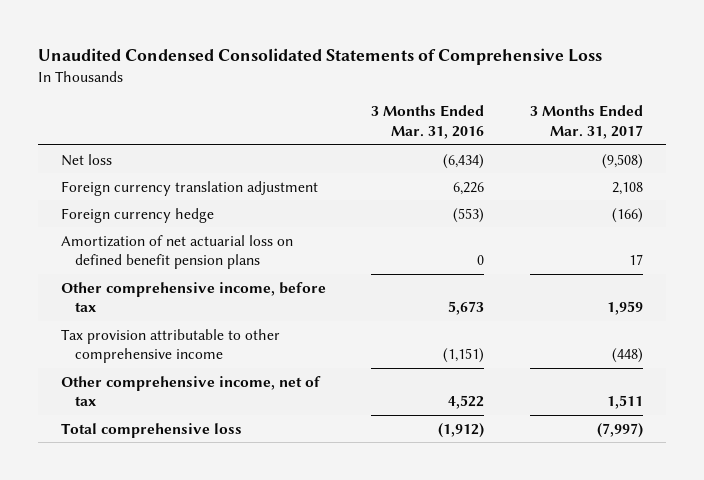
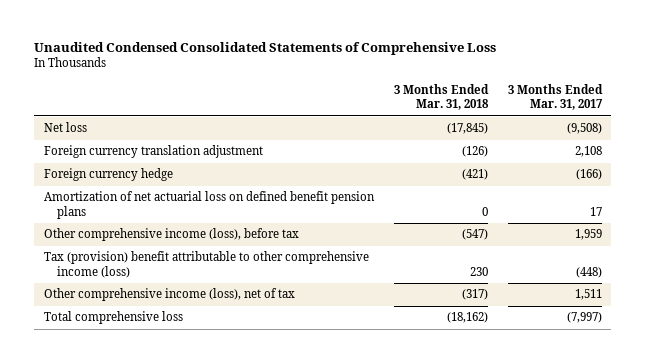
- | 3 Months Ended Mar. 31, 2016 | 3 Months Ended Mar. 31, 2017
+ | 3 Months Ended Mar. 31, 2018 | 3 Months Ended Mar. 31, 2017
- Other comprehensive income, before tax | 5,673 | 1,959
- Tax provision attributable to other comprehensive income | (1,151) | (448)
- Other comprehensive income, net of tax | 4,522 | 1,511
+ Other comprehensive income (loss), before tax | (547) | 1,959
+ Tax (provision) benefit attributable to other comprehensive income (loss) | 230 | (448)
+ Other comprehensive income (loss), net of tax | (317) | 1,511

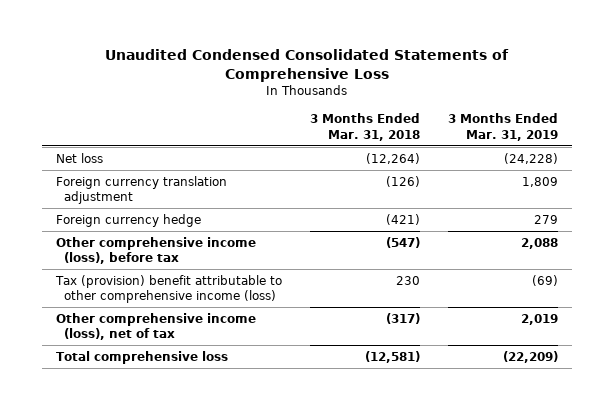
- | 3 Months Ended Mar. 31, 2018 | 3 Months Ended Mar. 31, 2017
+ | 3 Months Ended Mar. 31, 2018 | 3 Months Ended Mar. 31, 2019
- Net loss | (17,845) | (9,508)
+ Net loss | (12,264) | (24,228)
- Amortization of net actuarial loss on defined benefit pension plans | 0 | 17
- Total comprehensive loss | (18,162) | (7,997)
+ Total comprehensive loss | (12,581) | (22,209)

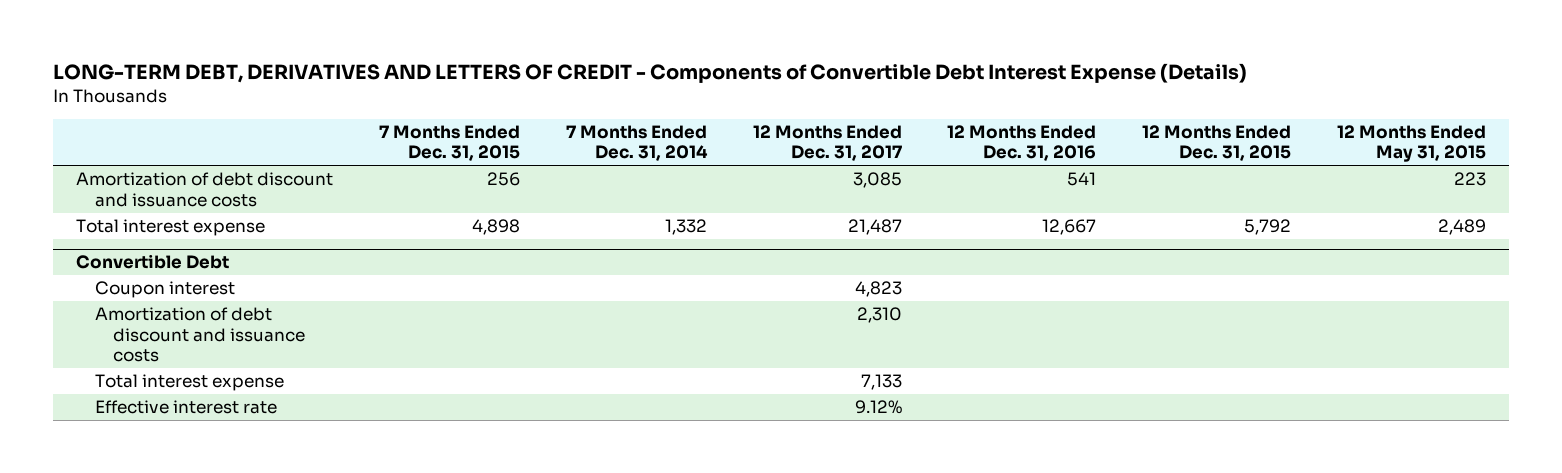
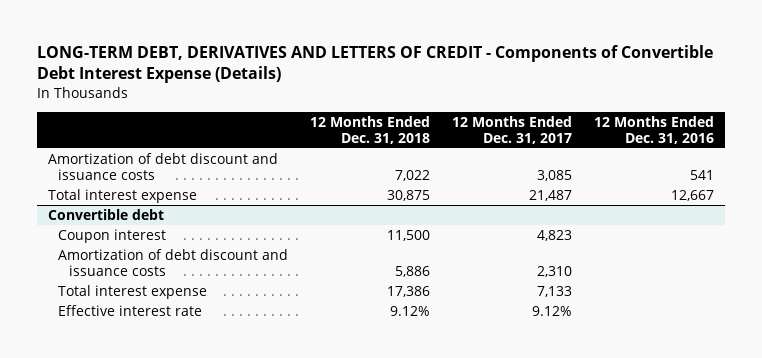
- | 7 Months Ended Dec. 31, 2015 | 7 Months Ended Dec. 31, 2014 | 12 Months Ended Dec. 31, 2017 | 12 Months Ended Dec. 31, 2016 | 12 Months Ended Dec. 31, 2015 | 12 Months Ended May 31, 2015
+ | 12 Months Ended Dec. 31, 2018 | 12 Months Ended Dec. 31, 2017 | 12 Months Ended Dec. 31, 2016
- Convertible Debt
+ Convertible debt

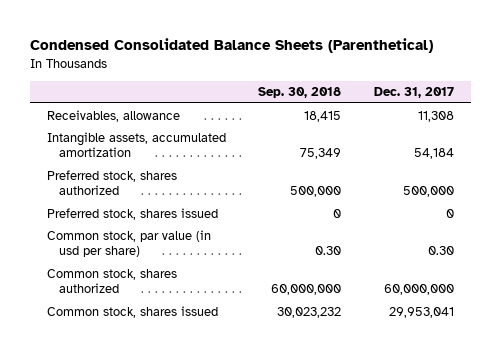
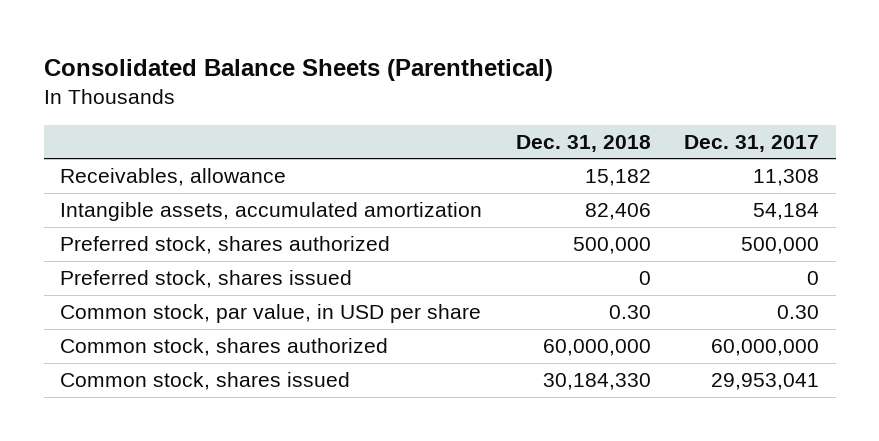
- Condensed Consolidated Balance Sheets (Parenthetical)
+ Consolidated Balance Sheets (Parenthetical)
- | Sep. 30, 2018 | Dec. 31, 2017
+ | Dec. 31, 2018 | Dec. 31, 2017
- Common stock, par value (in usd per share) | 0.30 | 0.30
+ Common stock, par value, in USD per share | 0.30 | 0.30

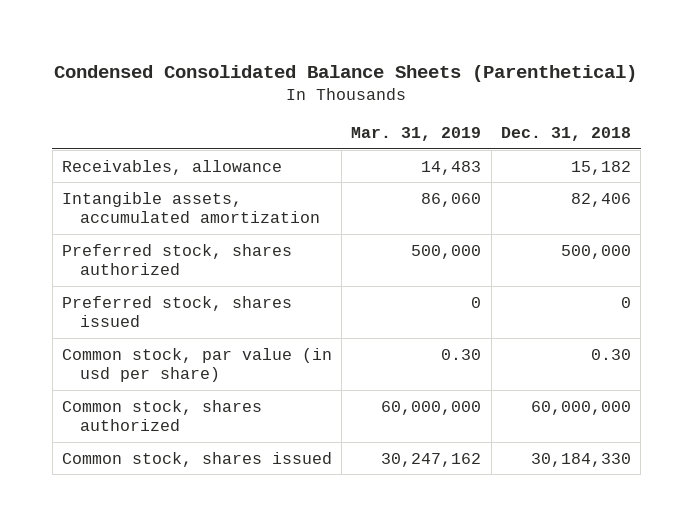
- Consolidated Balance Sheets (Parenthetical)
+ Condensed Consolidated Balance Sheets (Parenthetical)
- | Dec. 31, 2018 | Dec. 31, 2017
+ | Mar. 31, 2019 | Dec. 31, 2018
- Common stock, par value, in USD per share | 0.30 | 0.30
+ Common stock, par value (in usd per share) | 0.30 | 0.30

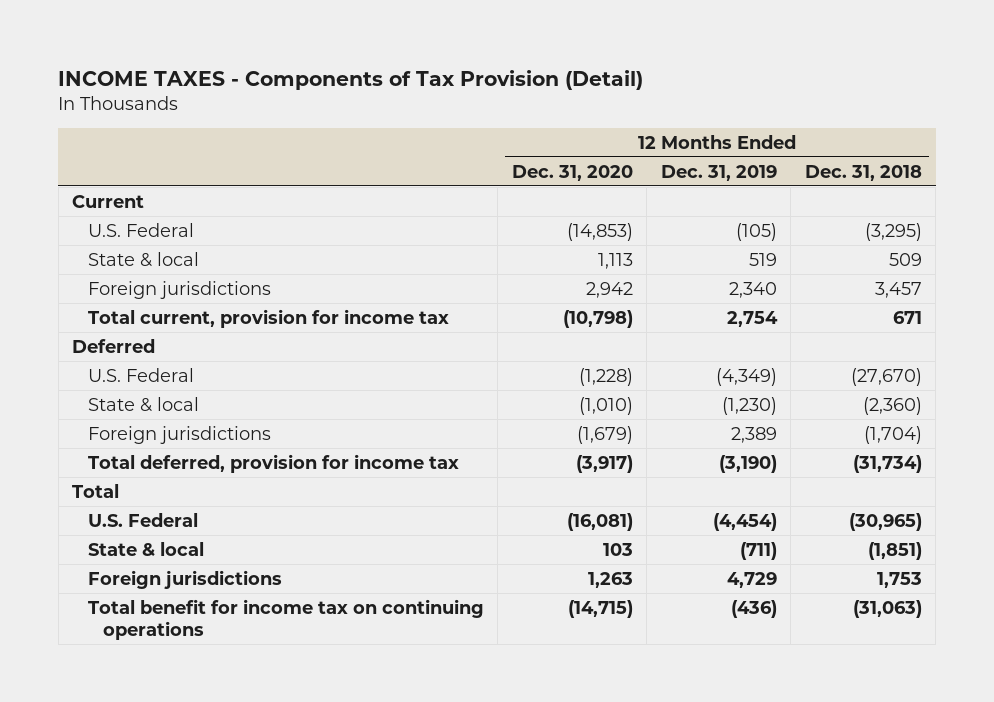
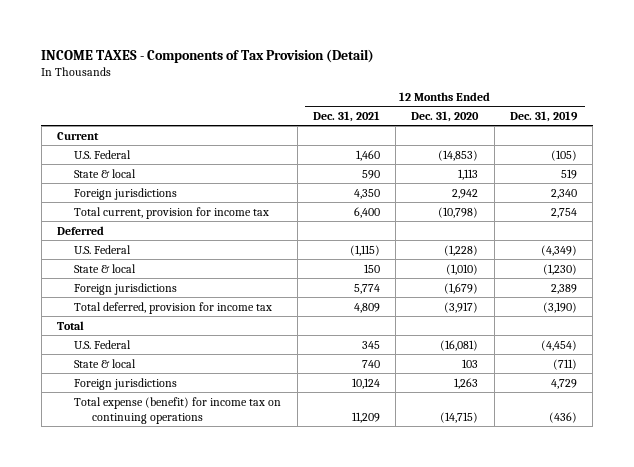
- | 12 Months Ended Dec. 31, 2020 | 12 Months Ended Dec. 31, 2019 | 12 Months Ended Dec. 31, 2018
+ | 12 Months Ended Dec. 31, 2021 | 12 Months Ended Dec. 31, 2020 | 12 Months Ended Dec. 31, 2019
- Total benefit for income tax on continuing operations | (14,715) | (436) | (31,063)
+ Total expense (benefit) for income tax on continuing operations | 11,209 | (14,715) | (436)

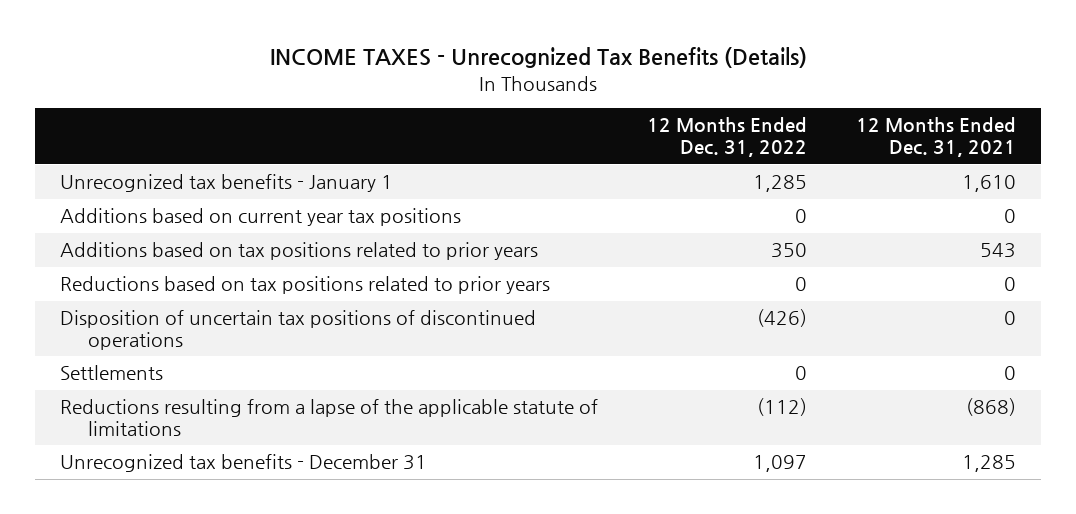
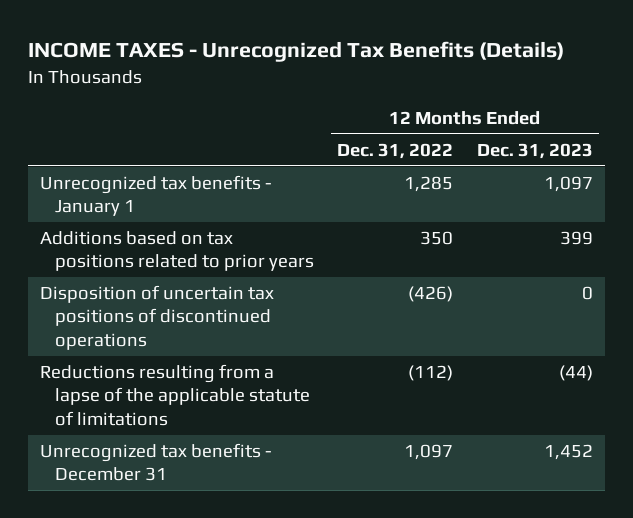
- | 12 Months Ended Dec. 31, 2022 | 12 Months Ended Dec. 31, 2021
+ | 12 Months Ended Dec. 31, 2022 | 12 Months Ended Dec. 31, 2023
- Additions based on current year tax positions | 0 | 0
- Reductions based on tax positions related to prior years | 0 | 0
- Settlements | 0 | 0

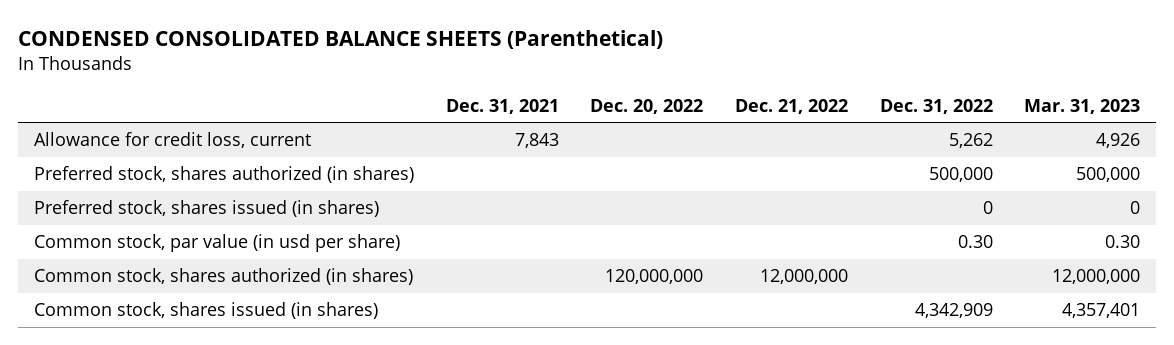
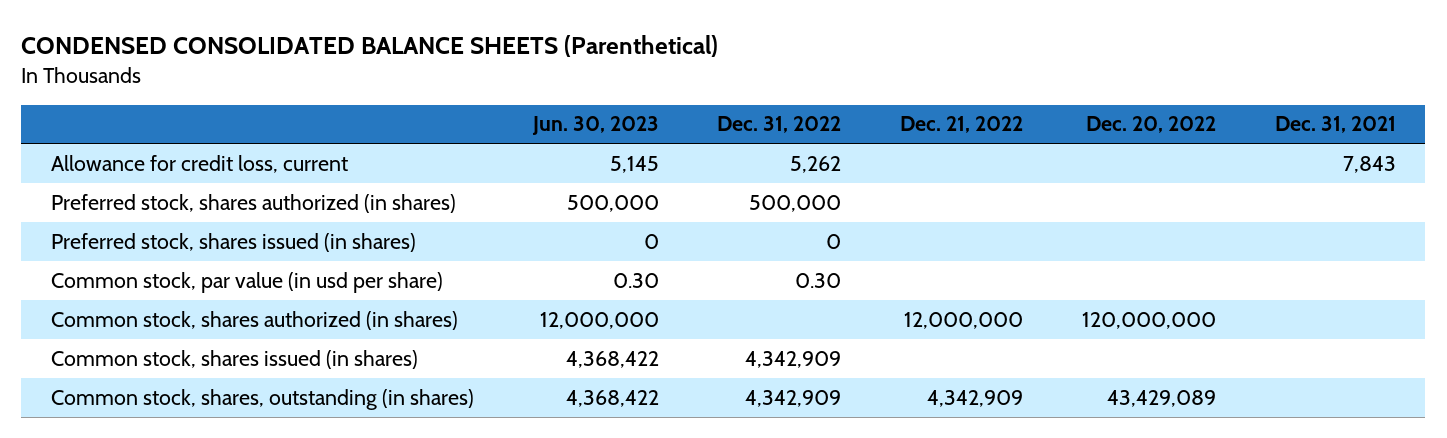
- | Dec. 31, 2021 | Dec. 20, 2022 | Dec. 21, 2022 | Dec. 31, 2022 | Mar. 31, 2023
+ | Jun. 30, 2023 | Dec. 31, 2022 | Dec. 21, 2022 | Dec. 20, 2022 | Dec. 31, 2021
+ Common stock, shares, outstanding (in shares) | 4,368,422 | 4,342,909 | 4,342,909 | 43,429,089 |

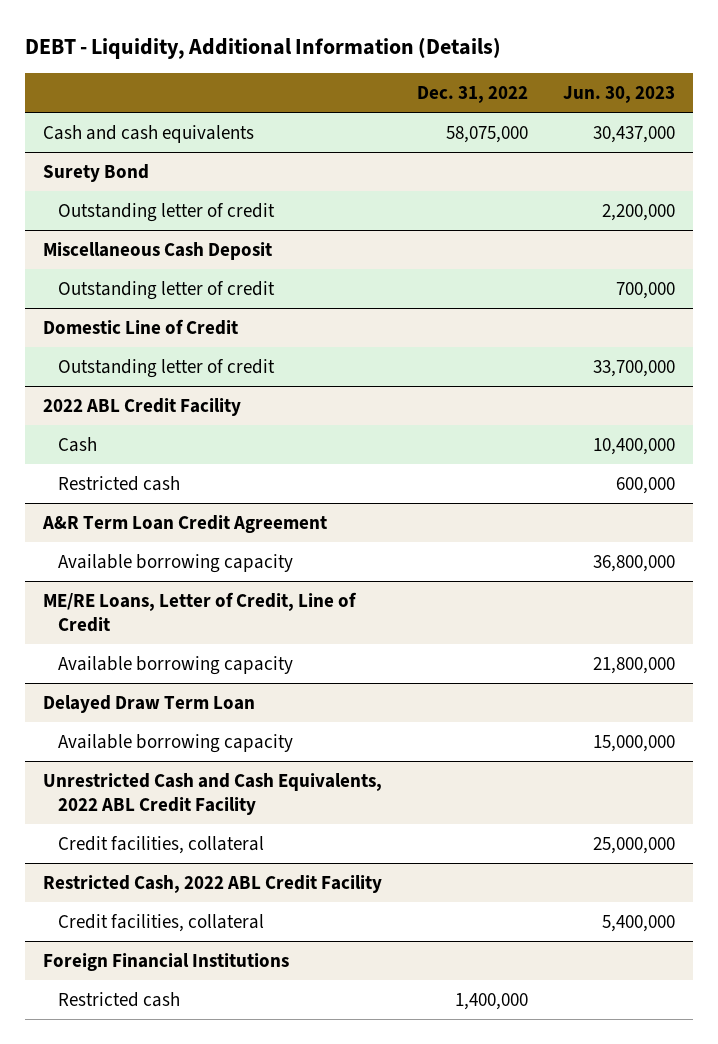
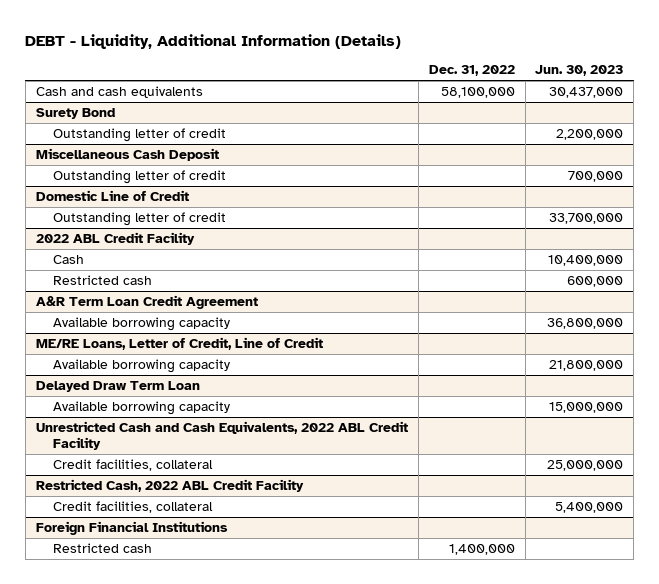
- Cash and cash equivalents | 58,075,000 | 30,437,000
+ Cash and cash equivalents | 58,100,000 | 30,437,000

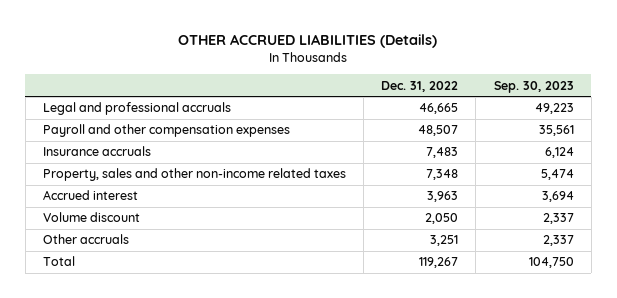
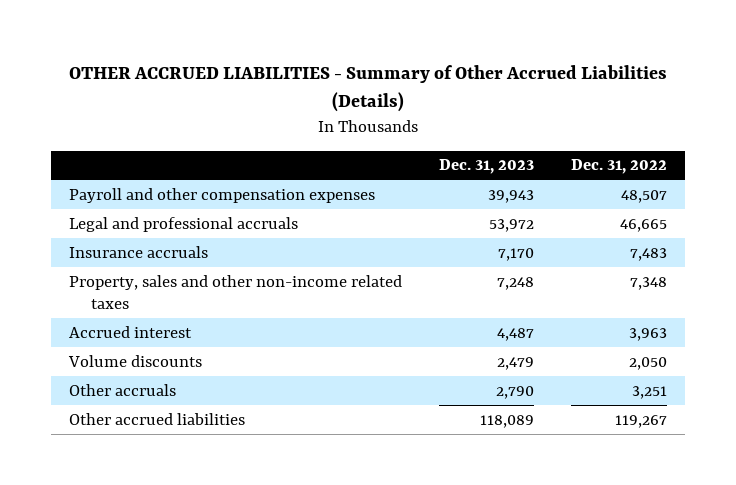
- OTHER ACCRUED LIABILITIES (Details)
+ OTHER ACCRUED LIABILITIES - Summary of Other Accrued Liabilities (Details)
- | Dec. 31, 2022 | Sep. 30, 2023
+ | Dec. 31, 2023 | Dec. 31, 2022
moved down: Legal and professional accruals | 53,972 | 46,665
- Volume discount | 2,050 | 2,337
+ Volume discounts | 2,479 | 2,050
- Total | 119,267 | 104,750
+ Other accrued liabilities | 118,089 | 119,267

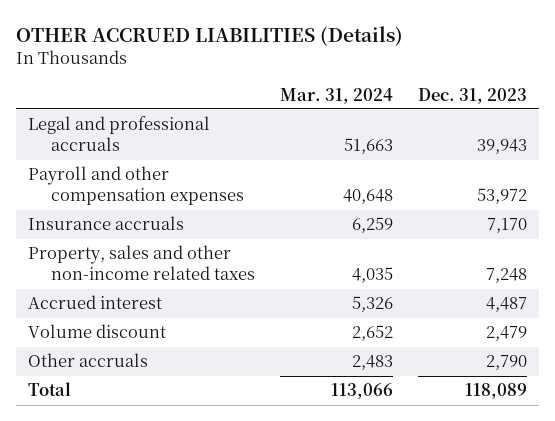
- OTHER ACCRUED LIABILITIES - Summary of Other Accrued Liabilities (Details)
+ OTHER ACCRUED LIABILITIES (Details)
- | Dec. 31, 2023 | Dec. 31, 2022
+ | Mar. 31, 2024 | Dec. 31, 2023
- Payroll and other compensation expenses | 39,943 | 48,507
- Legal and professional accruals | 53,972 | 46,665
+ Legal and professional accruals | 51,663 | 39,943
+ Payroll and other compensation expenses | 40,648 | 53,972
- Volume discounts | 2,479 | 2,050
+ Volume discount | 2,652 | 2,479
- Other accrued liabilities | 118,089 | 119,267
+ Total | 113,066 | 118,089

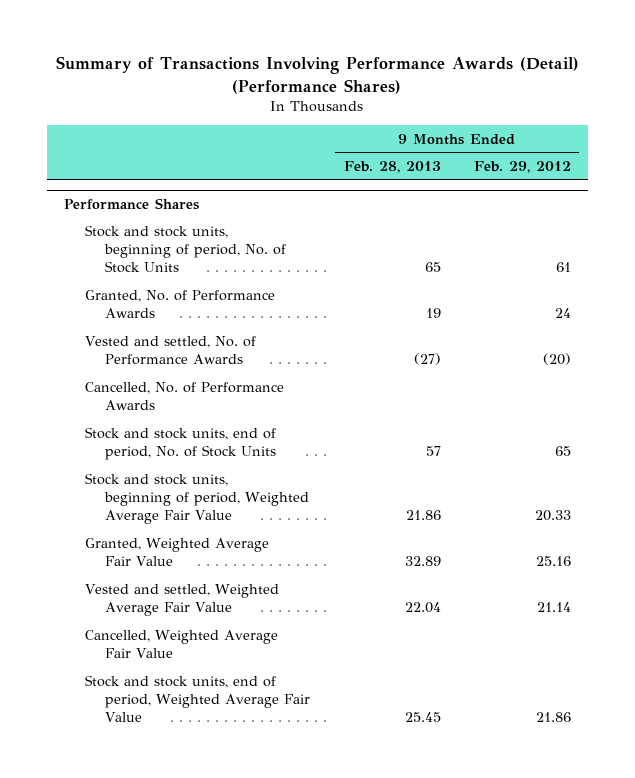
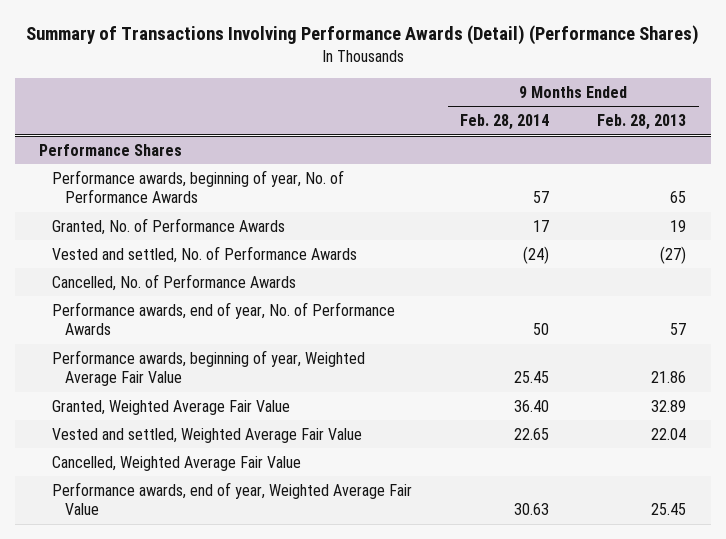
- | 9 Months Ended Feb. 28, 2013 | 9 Months Ended Feb. 29, 2012
+ | 9 Months Ended Feb. 28, 2014 | 9 Months Ended Feb. 28, 2013
@ Performance Shares
- Stock and stock units, beginning of period, No. of Stock Units | 65 | 61
+ Performance awards, beginning of year, No. of Performance Awards | 57 | 65
- Stock and stock units, end of period, No. of Stock Units | 57 | 65
- Stock and stock units, beginning of period, Weighted Average Fair Value | 21.86 | 20.33
+ Performance awards, end of year, No. of Performance Awards | 50 | 57
+ Performance awards, beginning of year, Weighted Average Fair Value | 25.45 | 21.86
- Stock and stock units, end of period, Weighted Average Fair Value | 25.45 | 21.86
+ Performance awards, end of year, Weighted Average Fair Value | 30.63 | 25.45

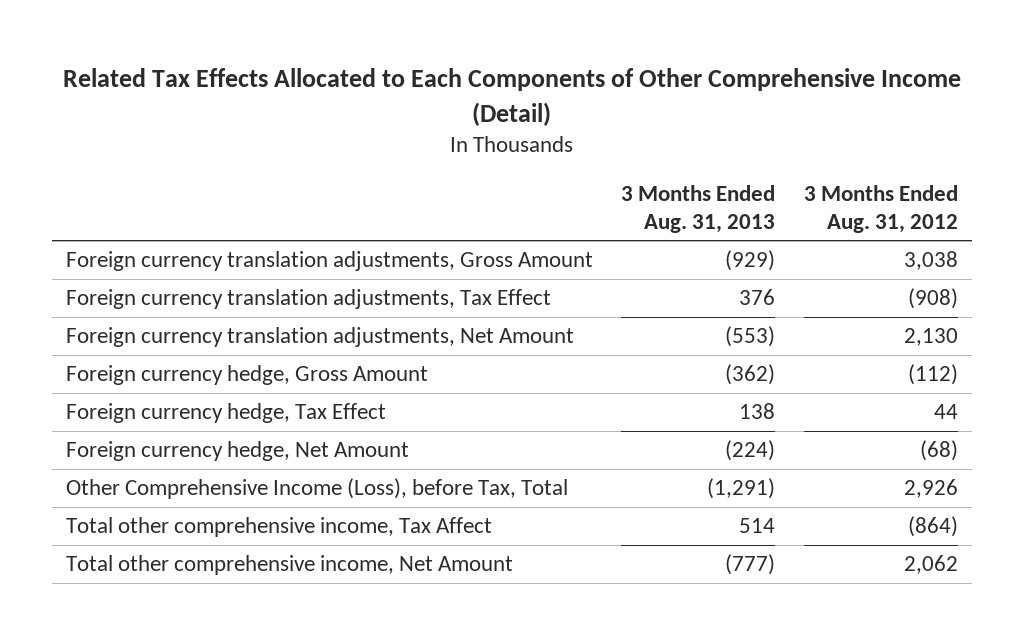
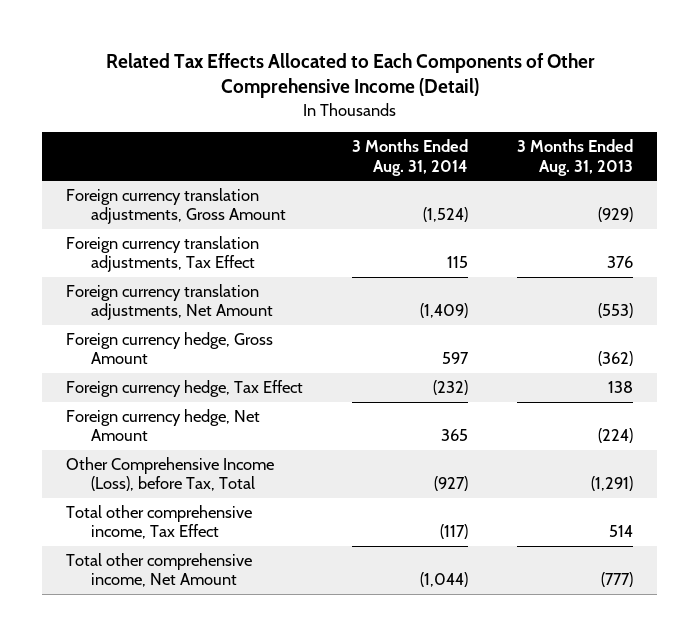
- | 3 Months Ended Aug. 31, 2013 | 3 Months Ended Aug. 31, 2012
+ | 3 Months Ended Aug. 31, 2014 | 3 Months Ended Aug. 31, 2013
- Total other comprehensive income, Tax Affect | 514 | (864)
+ Total other comprehensive income, Tax Effect | (117) | 514

